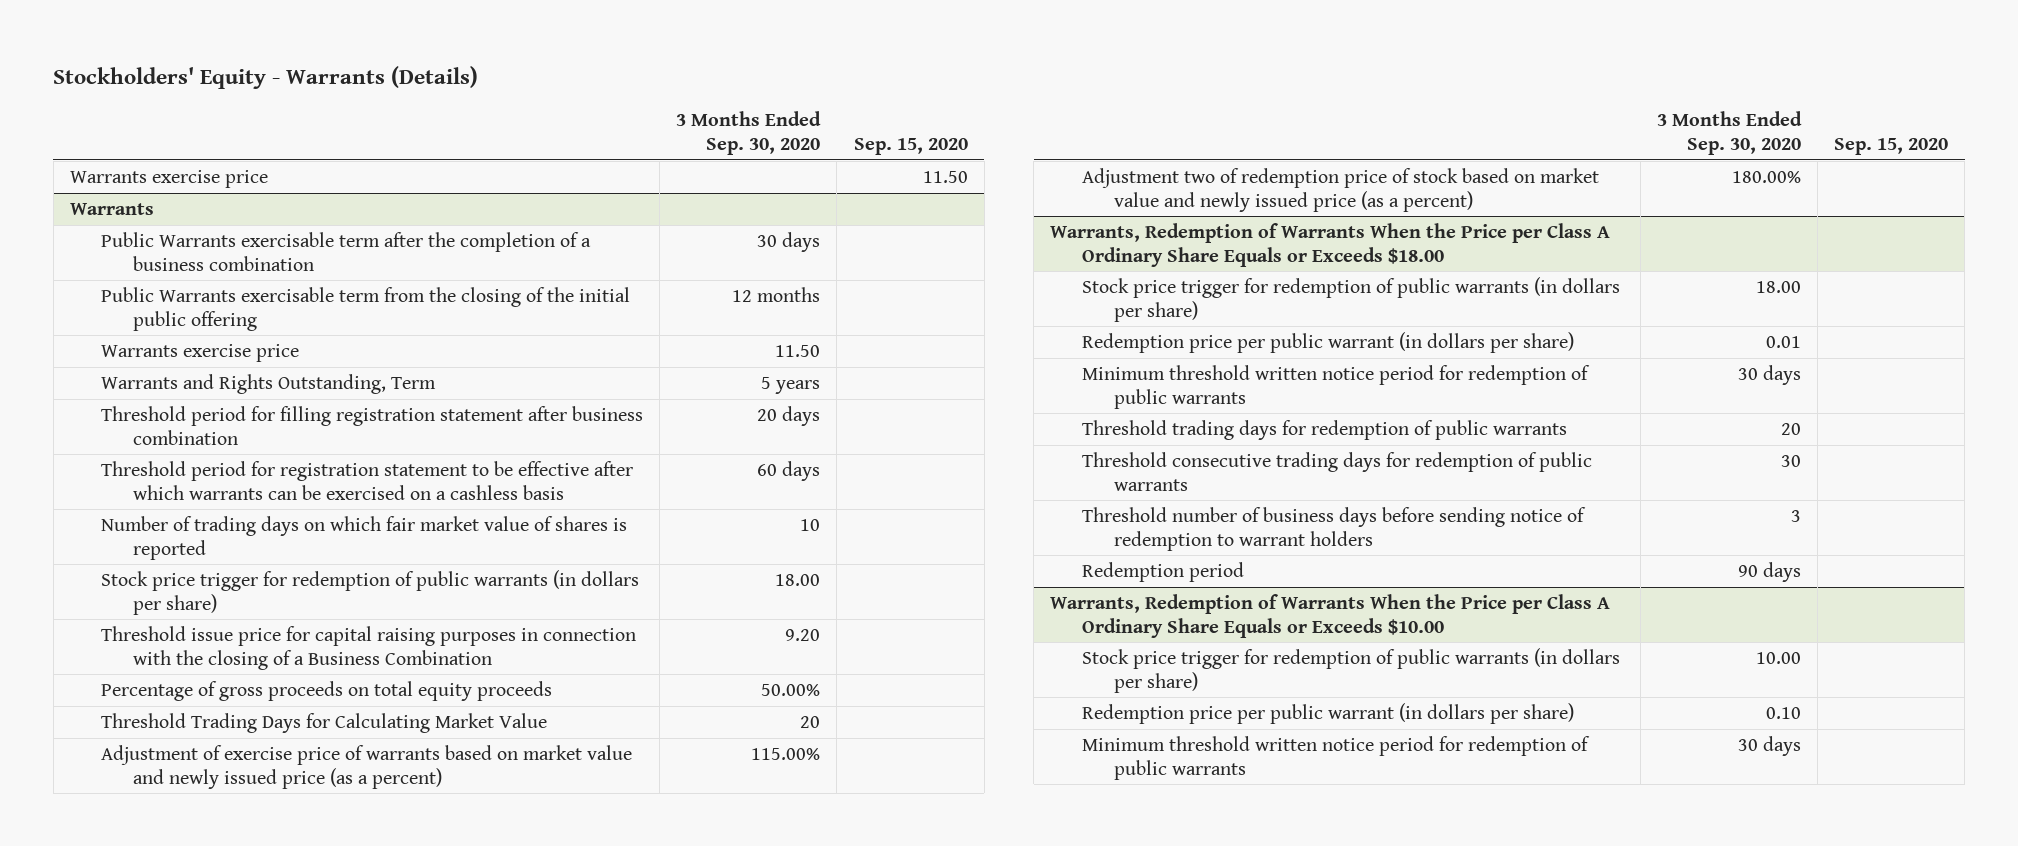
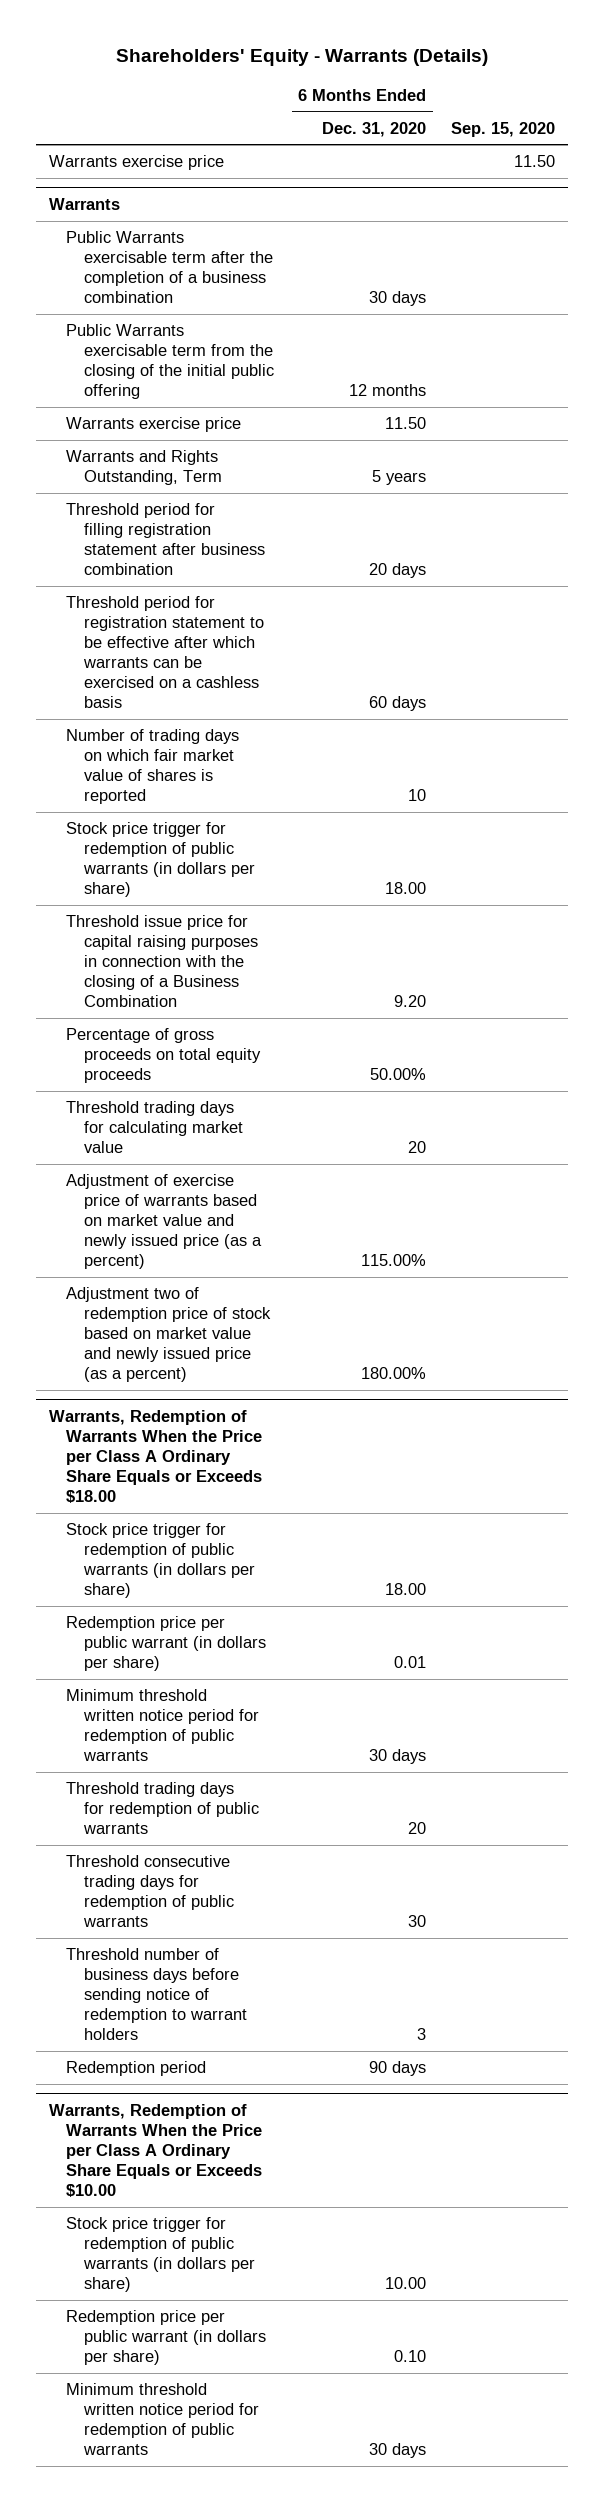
- Stockholders' Equity - Warrants (Details)
+ Shareholders' Equity - Warrants (Details)
- | 3 Months Ended Sep. 30, 2020 | Sep. 15, 2020
+ | 6 Months Ended Dec. 31, 2020 | Sep. 15, 2020
@ Warrants
- Threshold Trading Days for Calculating Market Value | 20 |
+ Threshold trading days for calculating market value | 20 |

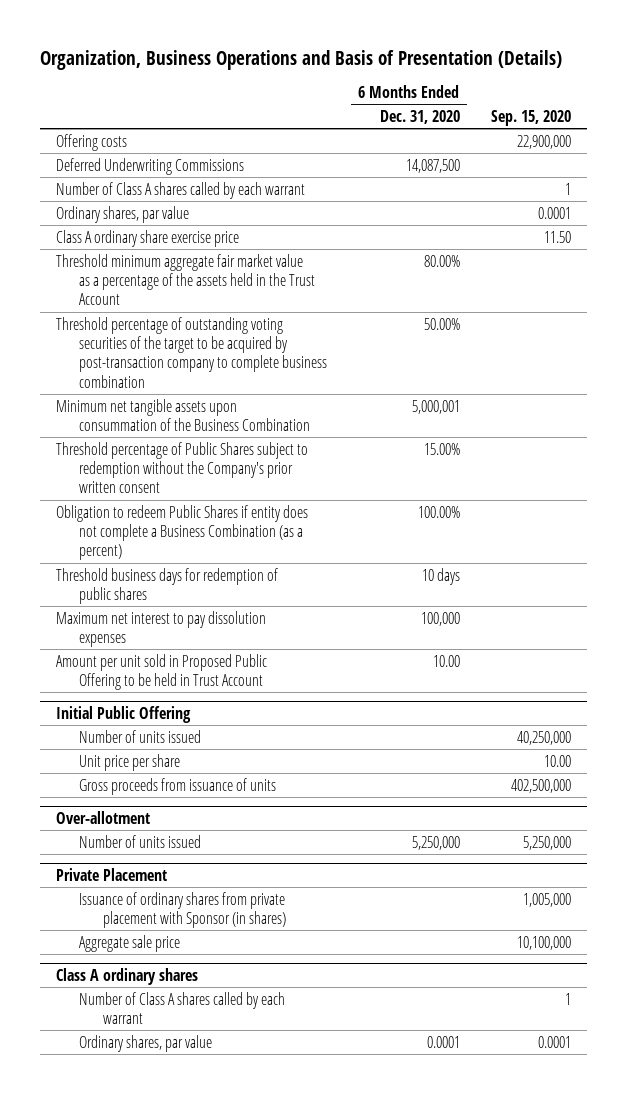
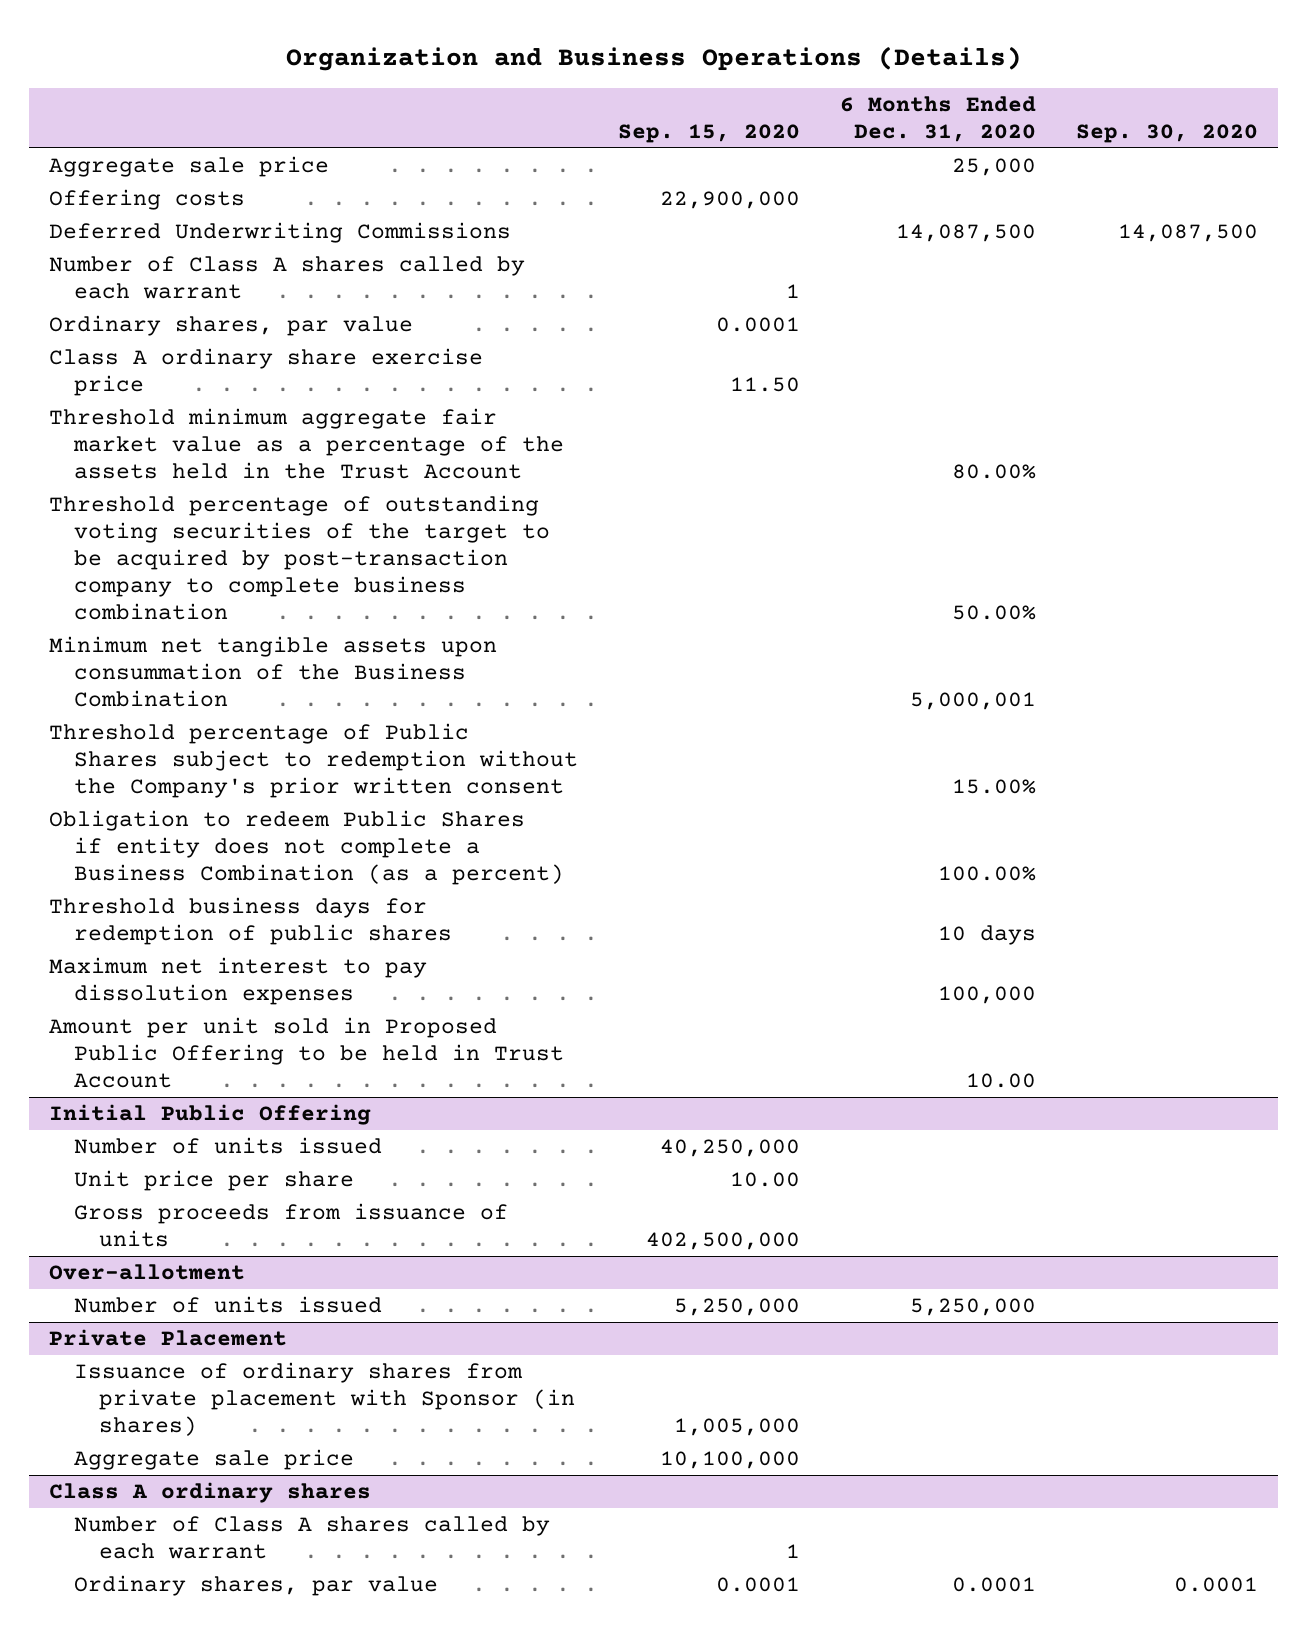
- Organization, Business Operations and Basis of Presentation (Details)
+ Organization and Business Operations (Details)
- | 6 Months Ended Dec. 31, 2020 | Sep. 15, 2020
+ | Sep. 15, 2020 | 6 Months Ended Dec. 31, 2020 | Sep. 30, 2020
+ Aggregate sale price | | 25,000 |

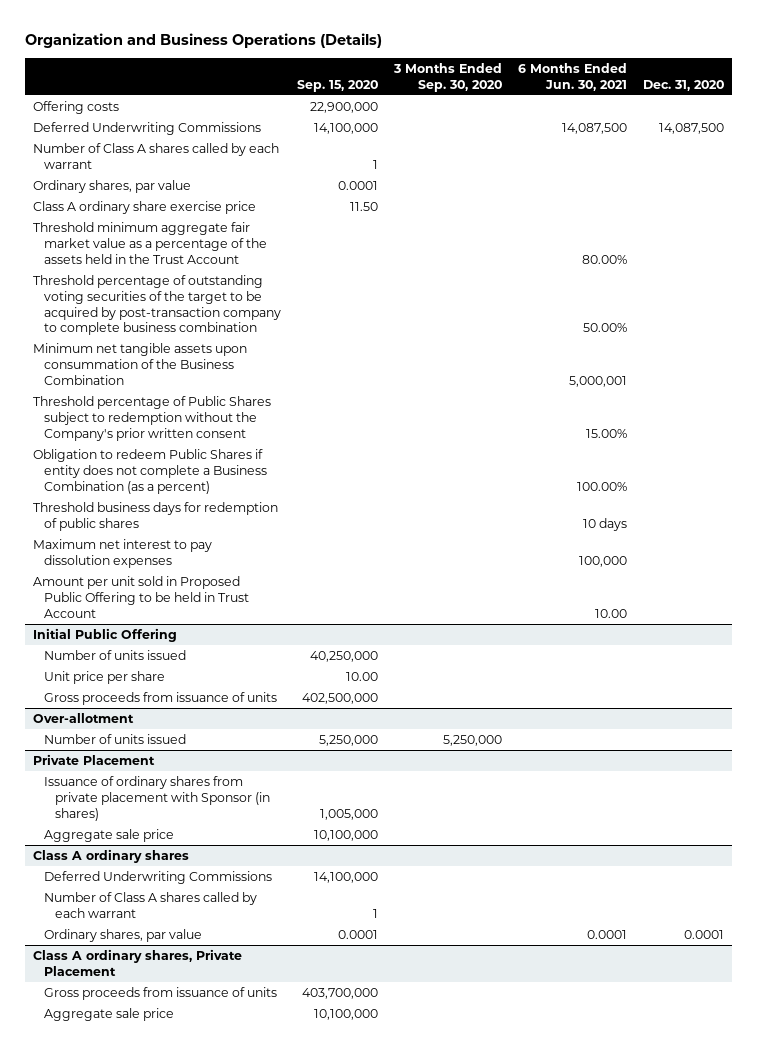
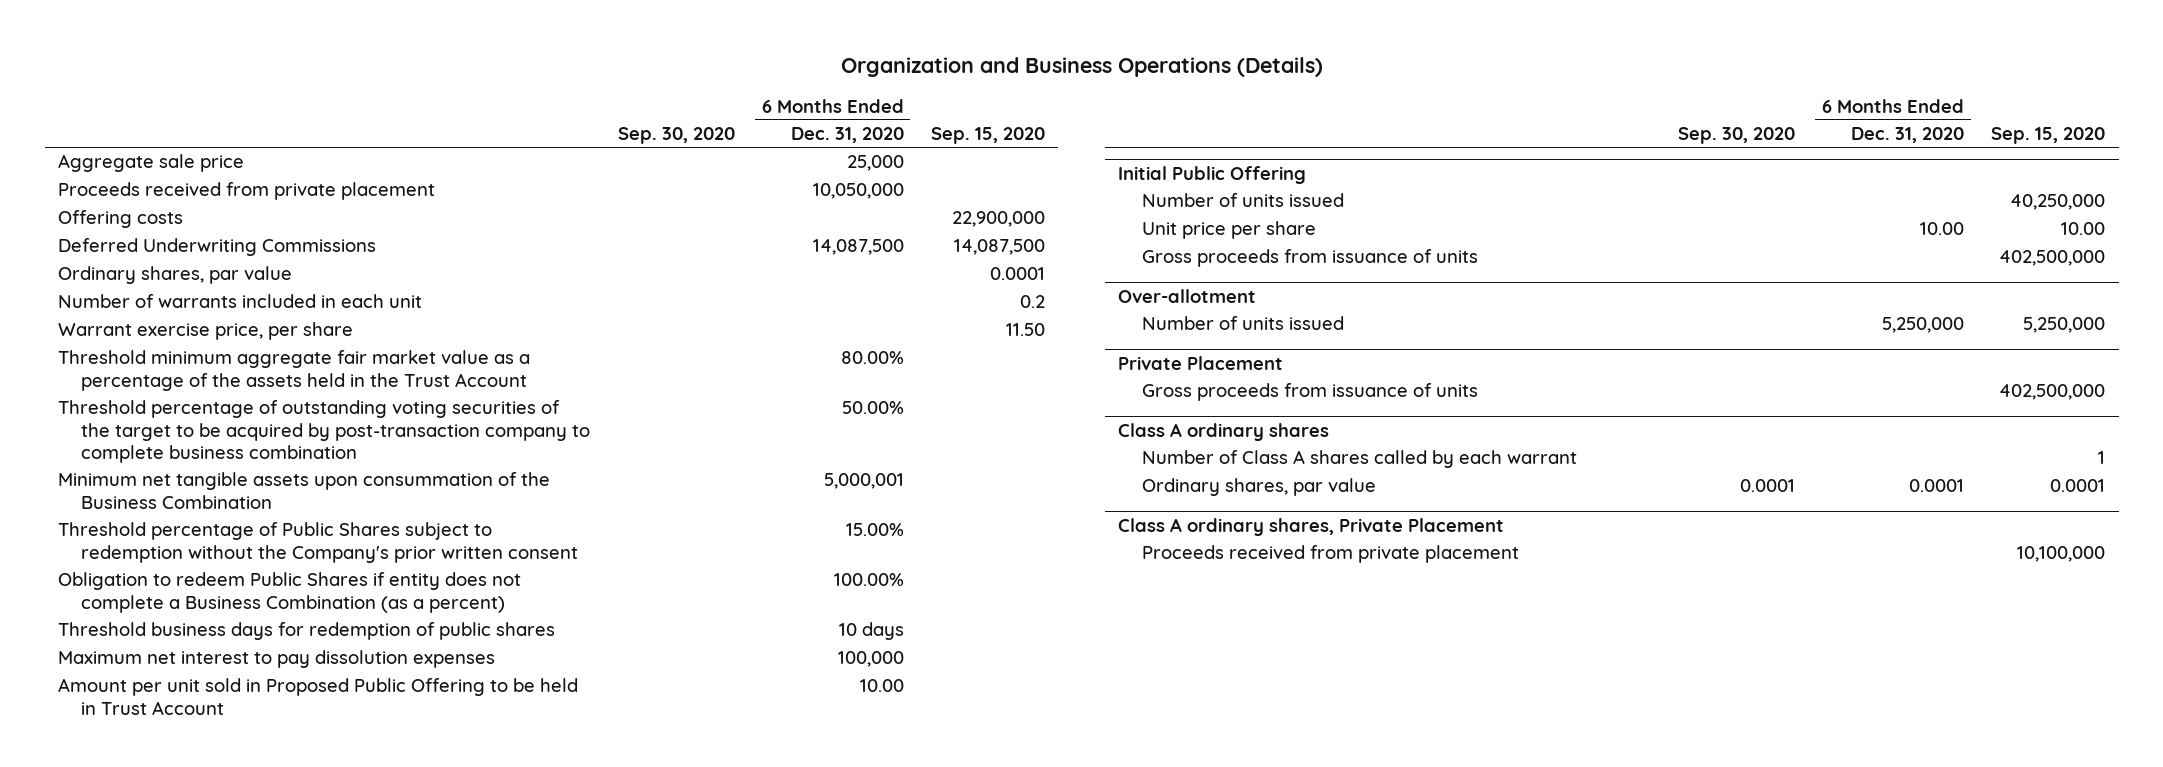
- | Sep. 15, 2020 | 3 Months Ended Sep. 30, 2020 | 6 Months Ended Jun. 30, 2021 | Dec. 31, 2020
+ | Sep. 30, 2020 | 6 Months Ended Dec. 31, 2020 | Sep. 15, 2020
+ Aggregate sale price | | 25,000 |
+ Proceeds received from private placement | | 10,050,000 |
- Deferred Underwriting Commissions | 14,100,000 | | 14,087,500 | 14,087,500
- Number of Class A shares called by each warrant | 1 | | |
+ Deferred Underwriting Commissions | | 14,087,500 | 14,087,500
- Class A ordinary share exercise price | 11.50 | | |
+ Number of warrants included in each unit | | | 0.2
+ Warrant exercise price, per share | | | 11.50
@ Private Placement
- Issuance of ordinary shares from private placement with Sponsor (in shares) | 1,005,000 | | |
- Aggregate sale price | 10,100,000 | | |
+ Gross proceeds from issuance of units | | | 402,500,000
@ Class A ordinary shares
- Deferred Underwriting Commissions | 14,100,000 | | |
@ Class A ordinary shares, Private Placement
- Gross proceeds from issuance of units | 403,700,000 | | |
- Aggregate sale price | 10,100,000 | | |
+ Proceeds received from private placement | | | 10,100,000

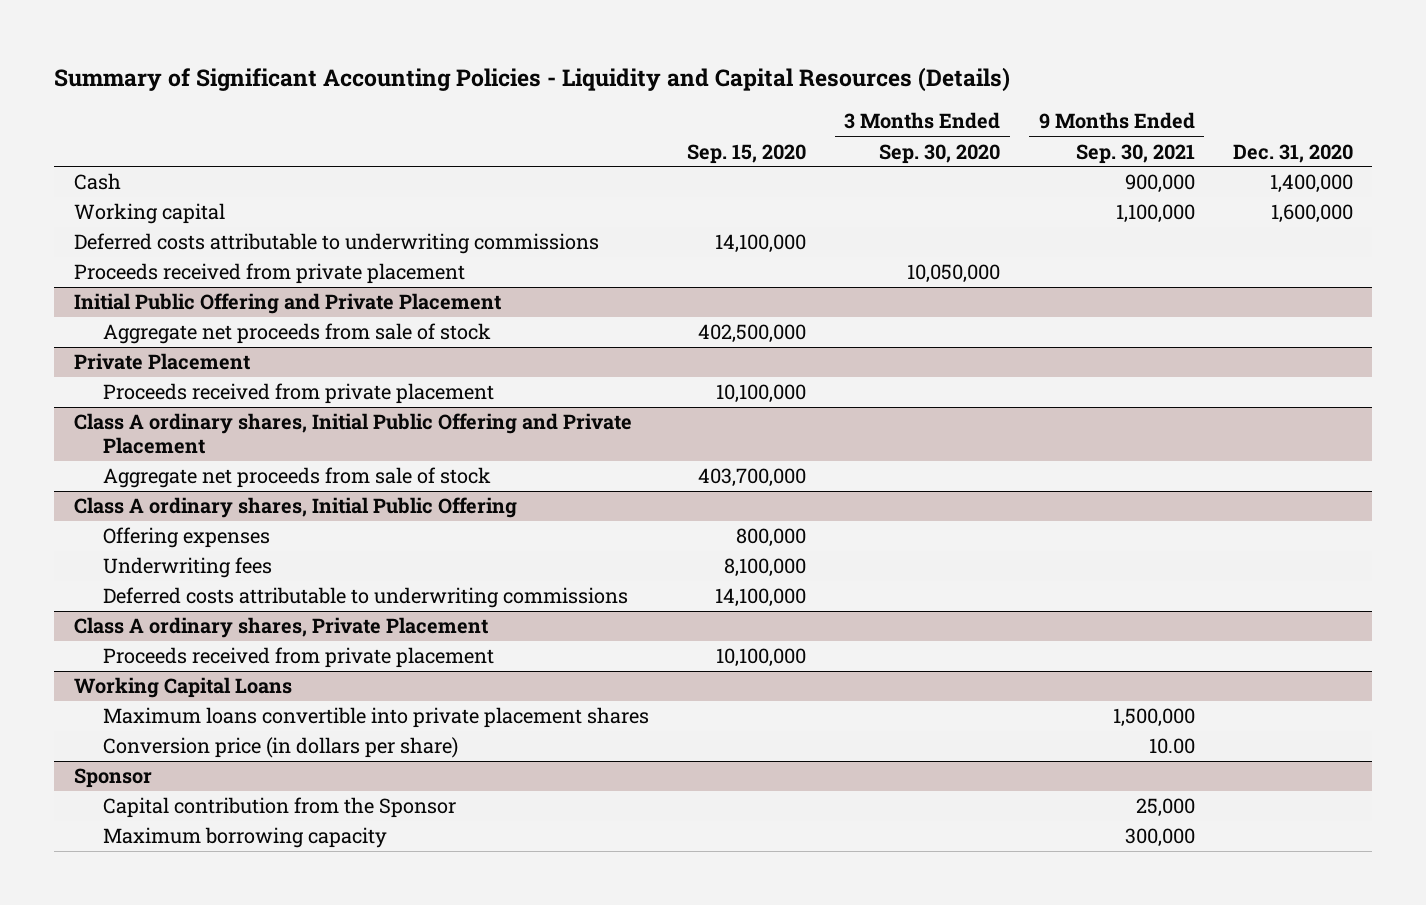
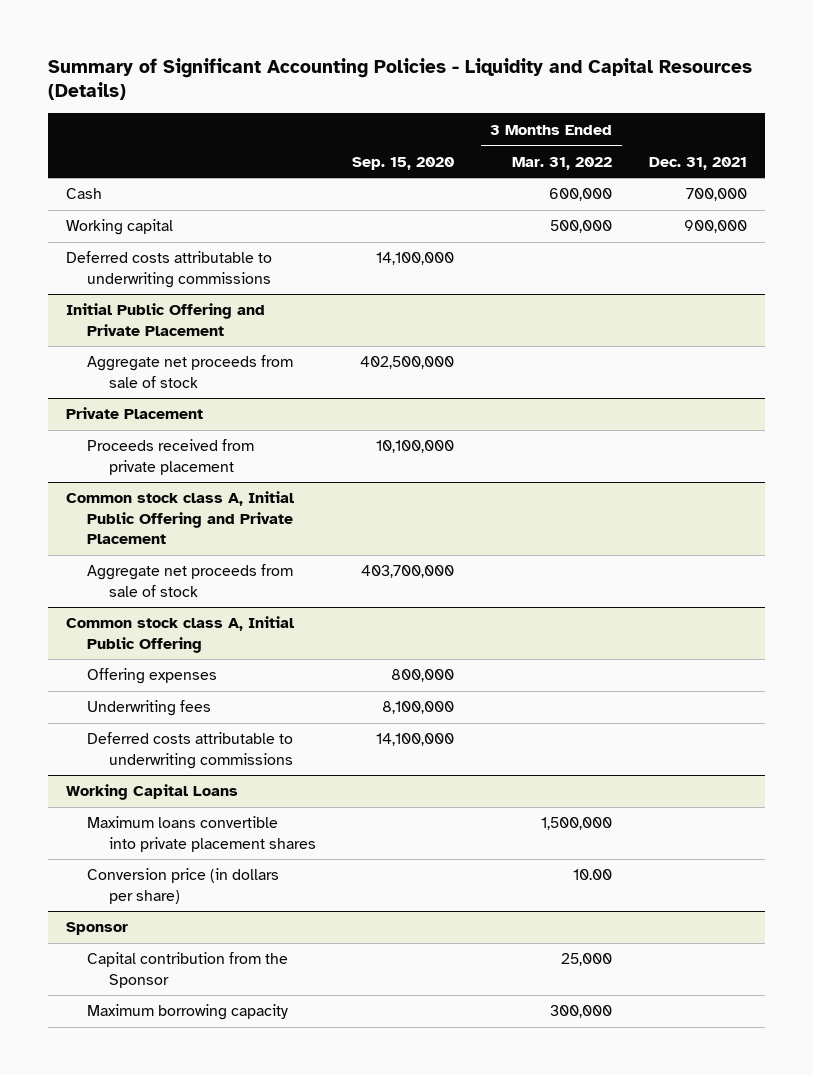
- | Sep. 15, 2020 | 3 Months Ended Sep. 30, 2020 | 9 Months Ended Sep. 30, 2021 | Dec. 31, 2020
+ | Sep. 15, 2020 | 3 Months Ended Mar. 31, 2022 | Dec. 31, 2021
- Proceeds received from private placement | | 10,050,000 | |
- Class A ordinary shares, Initial Public Offering and Private Placement
+ Common stock class A, Initial Public Offering and Private Placement
- Class A ordinary shares, Initial Public Offering
+ Common stock class A, Initial Public Offering
- Class A ordinary shares, Private Placement
- Proceeds received from private placement | 10,100,000 | | |

